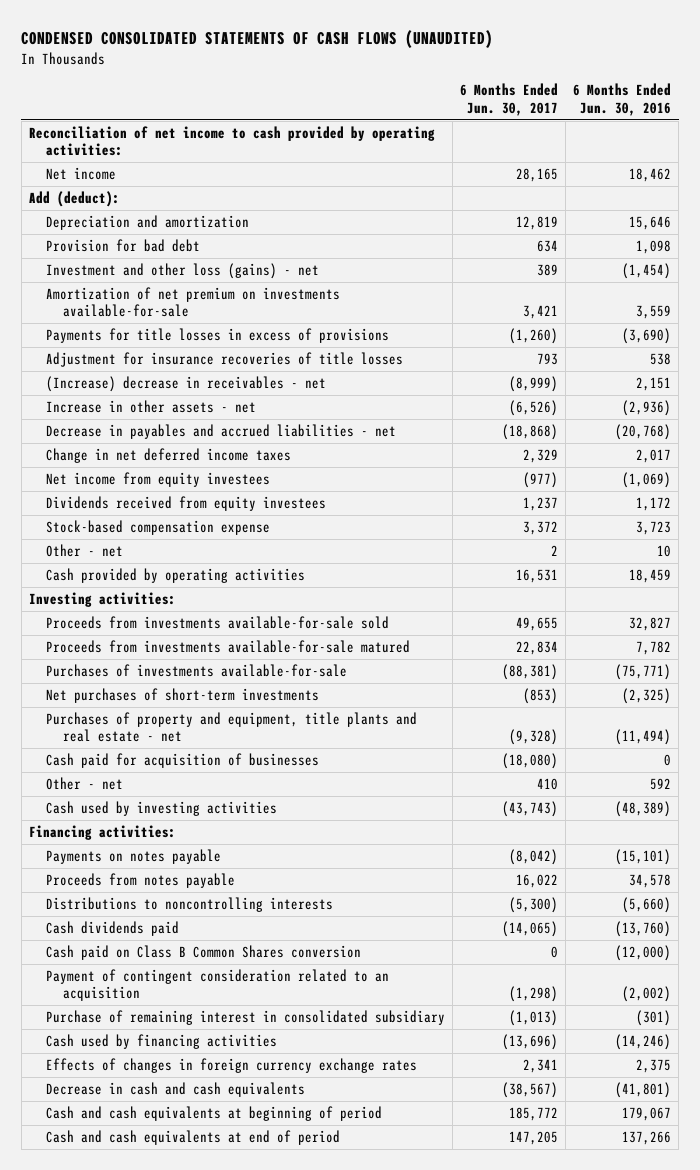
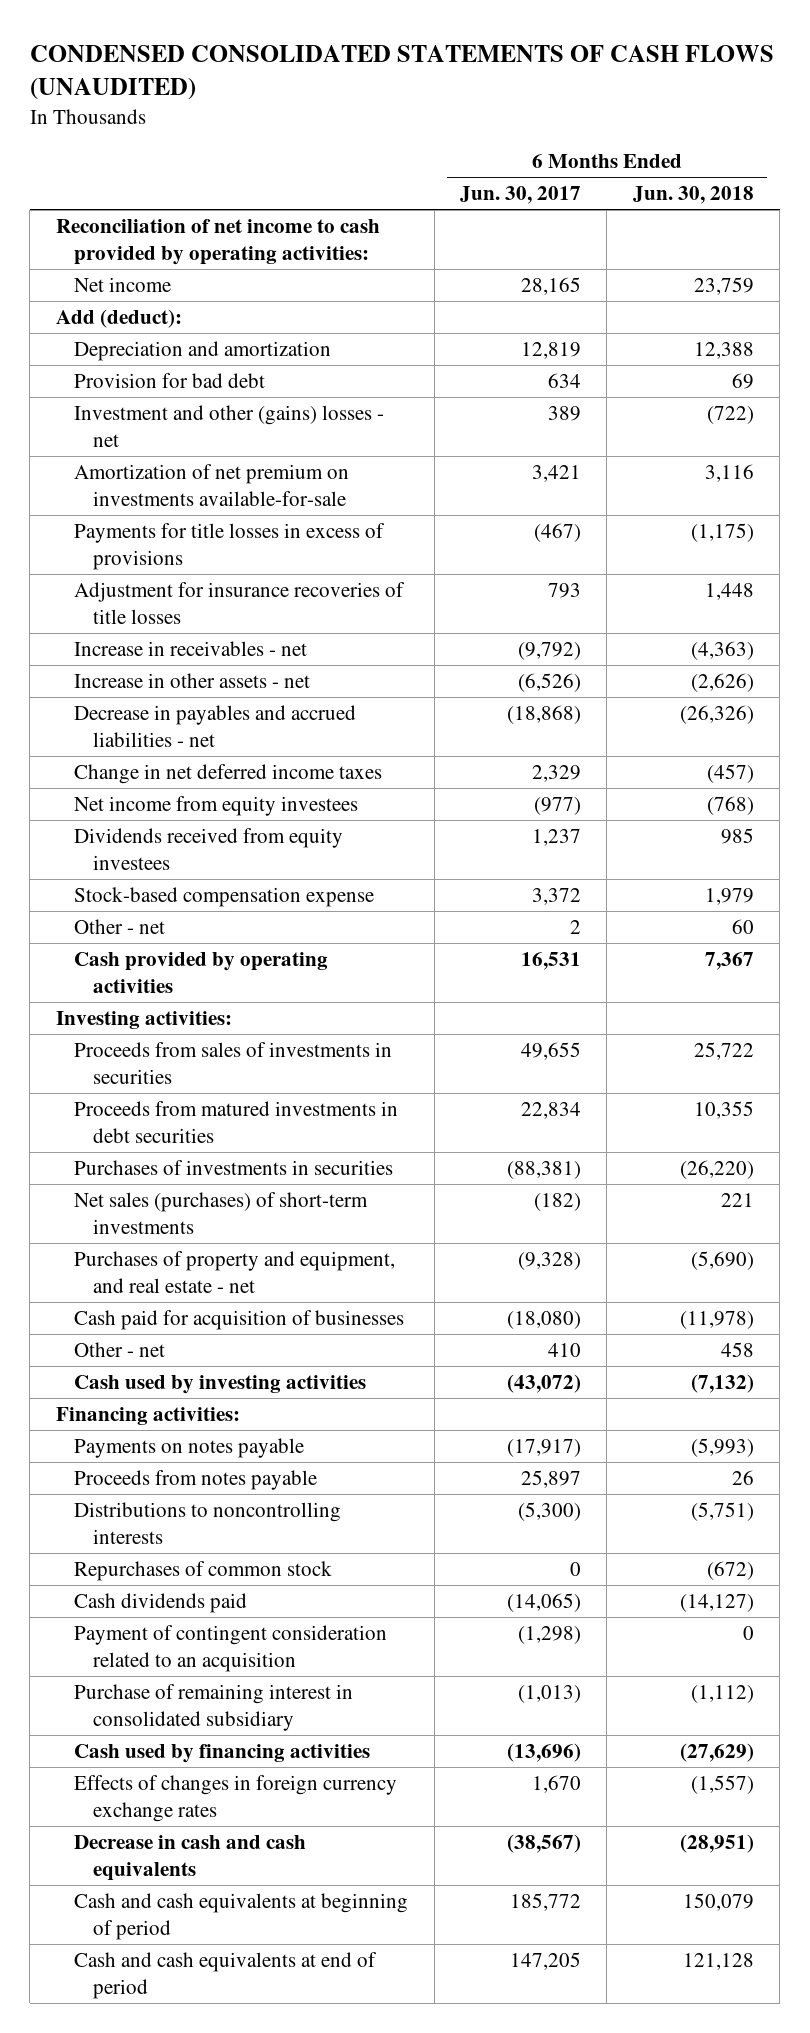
- | 6 Months Ended Jun. 30, 2017 | 6 Months Ended Jun. 30, 2016
+ | 6 Months Ended Jun. 30, 2017 | 6 Months Ended Jun. 30, 2018
- Investment and other loss (gains) - net | 389 | (1,454)
+ Investment and other (gains) losses - net | 389 | (722)
- Payments for title losses in excess of provisions | (1,260) | (3,690)
+ Payments for title losses in excess of provisions | (467) | (1,175)
- (Increase) decrease in receivables - net | (8,999) | 2,151
+ Increase in receivables - net | (9,792) | (4,363)
- Proceeds from investments available-for-sale sold | 49,655 | 32,827
- Proceeds from investments available-for-sale matured | 22,834 | 7,782
- Purchases of investments available-for-sale | (88,381) | (75,771)
- Net purchases of short-term investments | (853) | (2,325)
- Purchases of property and equipment, title plants and real estate - net | (9,328) | (11,494)
+ Proceeds from sales of investments in securities | 49,655 | 25,722
+ Proceeds from matured investments in debt securities | 22,834 | 10,355
+ Purchases of investments in securities | (88,381) | (26,220)
+ Net sales (purchases) of short-term investments | (182) | 221
+ Purchases of property and equipment, and real estate - net | (9,328) | (5,690)
- Cash used by investing activities | (43,743) | (48,389)
+ Cash used by investing activities | (43,072) | (7,132)
- Payments on notes payable | (8,042) | (15,101)
- Proceeds from notes payable | 16,022 | 34,578
+ Payments on notes payable | (17,917) | (5,993)
+ Proceeds from notes payable | 25,897 | 26
+ Repurchases of common stock | 0 | (672)
- Cash paid on Class B Common Shares conversion | 0 | (12,000)
- Effects of changes in foreign currency exchange rates | 2,341 | 2,375
+ Effects of changes in foreign currency exchange rates | 1,670 | (1,557)

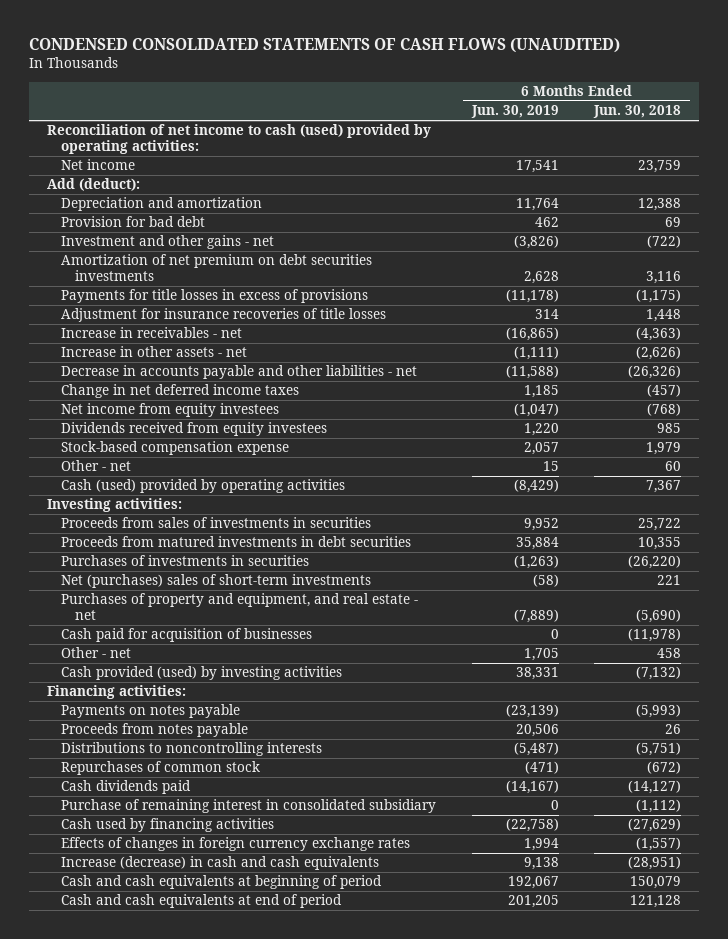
- | 6 Months Ended Jun. 30, 2017 | 6 Months Ended Jun. 30, 2018
+ | 6 Months Ended Jun. 30, 2019 | 6 Months Ended Jun. 30, 2018
- Reconciliation of net income to cash provided by operating activities:
+ Reconciliation of net income to cash (used) provided by operating activities:
- Investment and other (gains) losses - net | 389 | (722)
- Amortization of net premium on investments available-for-sale | 3,421 | 3,116
+ Investment and other gains - net | (3,826) | (722)
+ Amortization of net premium on debt securities investments | 2,628 | 3,116
- Decrease in payables and accrued liabilities - net | (18,868) | (26,326)
+ Decrease in accounts payable and other liabilities - net | (11,588) | (26,326)
- Cash provided by operating activities | 16,531 | 7,367
+ Cash (used) provided by operating activities | (8,429) | 7,367
- Net sales (purchases) of short-term investments | (182) | 221
+ Net (purchases) sales of short-term investments | (58) | 221
- Cash used by investing activities | (43,072) | (7,132)
+ Cash provided (used) by investing activities | 38,331 | (7,132)
- Payment of contingent consideration related to an acquisition | (1,298) | 0
- Decrease in cash and cash equivalents | (38,567) | (28,951)
+ Increase (decrease) in cash and cash equivalents | 9,138 | (28,951)

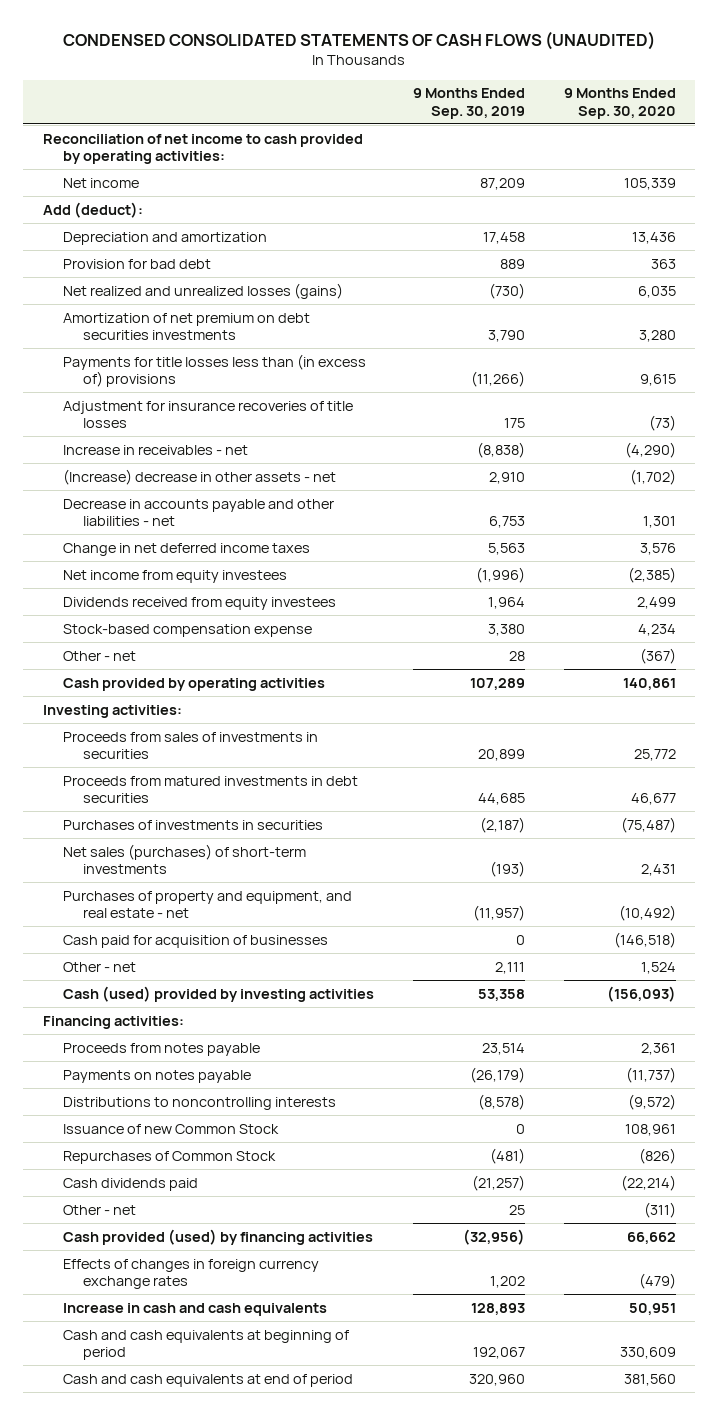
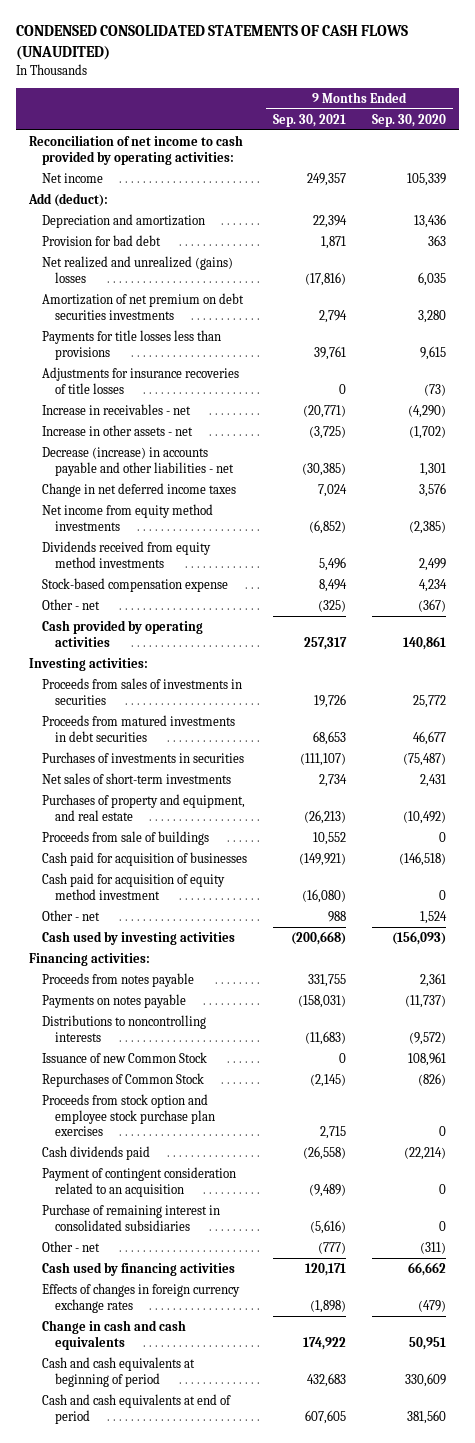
- | 9 Months Ended Sep. 30, 2019 | 9 Months Ended Sep. 30, 2020
+ | 9 Months Ended Sep. 30, 2021 | 9 Months Ended Sep. 30, 2020
- Net realized and unrealized losses (gains) | (730) | 6,035
+ Net realized and unrealized (gains) losses | (17,816) | 6,035
- Payments for title losses less than (in excess of) provisions | (11,266) | 9,615
- Adjustment for insurance recoveries of title losses | 175 | (73)
+ Payments for title losses less than provisions | 39,761 | 9,615
+ Adjustments for insurance recoveries of title losses | 0 | (73)
- (Increase) decrease in other assets - net | 2,910 | (1,702)
- Decrease in accounts payable and other liabilities - net | 6,753 | 1,301
+ Increase in other assets - net | (3,725) | (1,702)
+ Decrease (increase) in accounts payable and other liabilities - net | (30,385) | 1,301
- Net income from equity investees | (1,996) | (2,385)
- Dividends received from equity investees | 1,964 | 2,499
+ Net income from equity method investments | (6,852) | (2,385)
+ Dividends received from equity method investments | 5,496 | 2,499
- Net sales (purchases) of short-term investments | (193) | 2,431
- Purchases of property and equipment, and real estate - net | (11,957) | (10,492)
+ Net sales of short-term investments | 2,734 | 2,431
+ Purchases of property and equipment, and real estate | (26,213) | (10,492)
+ Proceeds from sale of buildings | 10,552 | 0
+ Cash paid for acquisition of equity method investment | (16,080) | 0
- Cash (used) provided by investing activities | 53,358 | (156,093)
+ Cash used by investing activities | (200,668) | (156,093)
+ Proceeds from stock option and employee stock purchase plan exercises | 2,715 | 0
+ Payment of contingent consideration related to an acquisition | (9,489) | 0
+ Purchase of remaining interest in consolidated subsidiaries | (5,616) | 0
- Cash provided (used) by financing activities | (32,956) | 66,662
+ Cash used by financing activities | 120,171 | 66,662
- Increase in cash and cash equivalents | 128,893 | 50,951
+ Change in cash and cash equivalents | 174,922 | 50,951

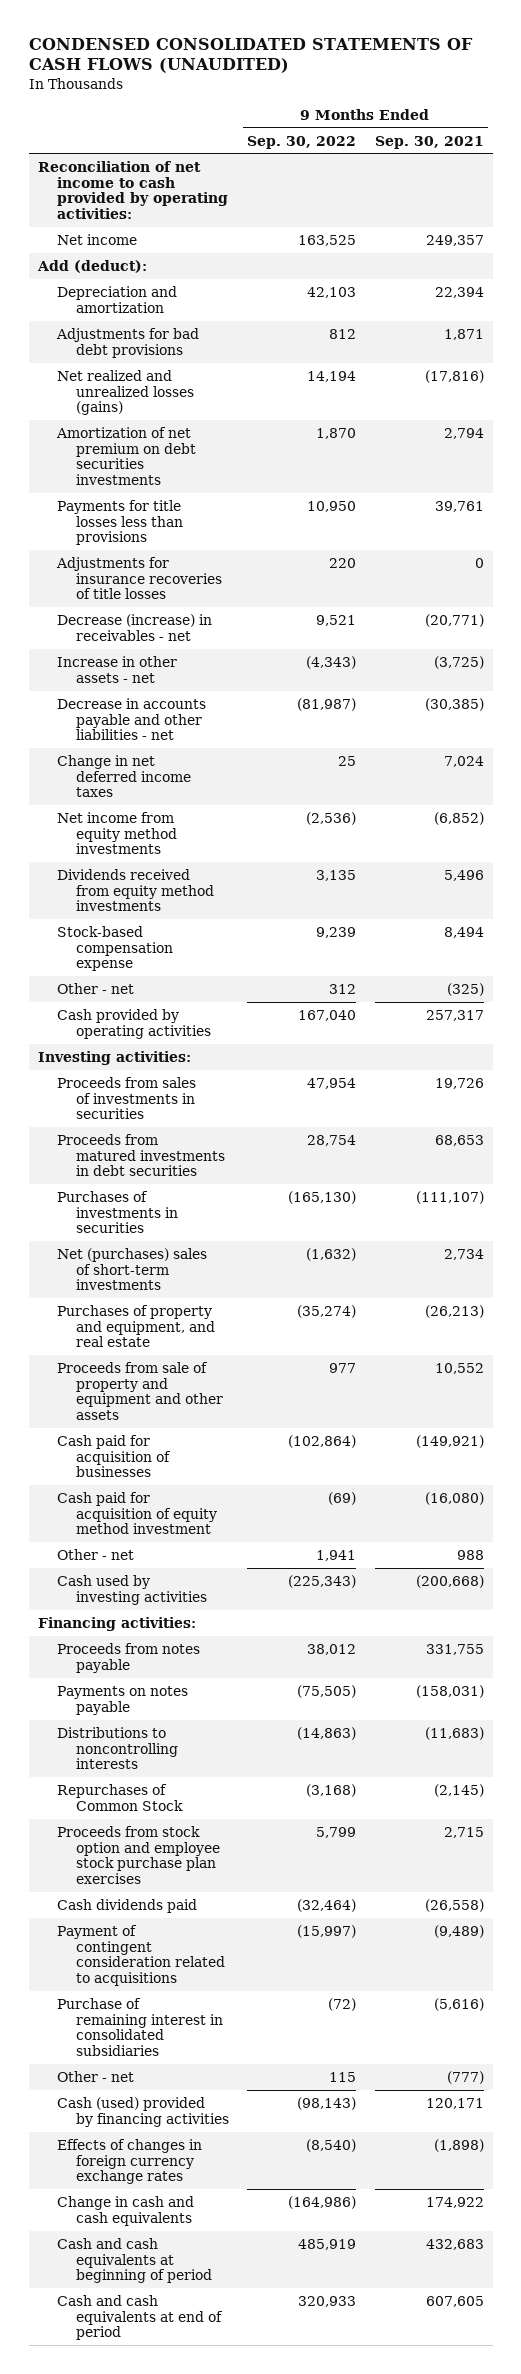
- | 9 Months Ended Sep. 30, 2021 | 9 Months Ended Sep. 30, 2020
+ | 9 Months Ended Sep. 30, 2022 | 9 Months Ended Sep. 30, 2021
- Provision for bad debt | 1,871 | 363
- Net realized and unrealized (gains) losses | (17,816) | 6,035
+ Adjustments for bad debt provisions | 812 | 1,871
+ Net realized and unrealized losses (gains) | 14,194 | (17,816)
- Increase in receivables - net | (20,771) | (4,290)
+ Decrease (increase) in receivables - net | 9,521 | (20,771)
- Decrease (increase) in accounts payable and other liabilities - net | (30,385) | 1,301
+ Decrease in accounts payable and other liabilities - net | (81,987) | (30,385)
- Net sales of short-term investments | 2,734 | 2,431
+ Net (purchases) sales of short-term investments | (1,632) | 2,734
- Proceeds from sale of buildings | 10,552 | 0
+ Proceeds from sale of property and equipment and other assets | 977 | 10,552
- Issuance of new Common Stock | 0 | 108,961
- Payment of contingent consideration related to an acquisition | (9,489) | 0
+ Payment of contingent consideration related to acquisitions | (15,997) | (9,489)
- Cash used by financing activities | 120,171 | 66,662
+ Cash (used) provided by financing activities | (98,143) | 120,171

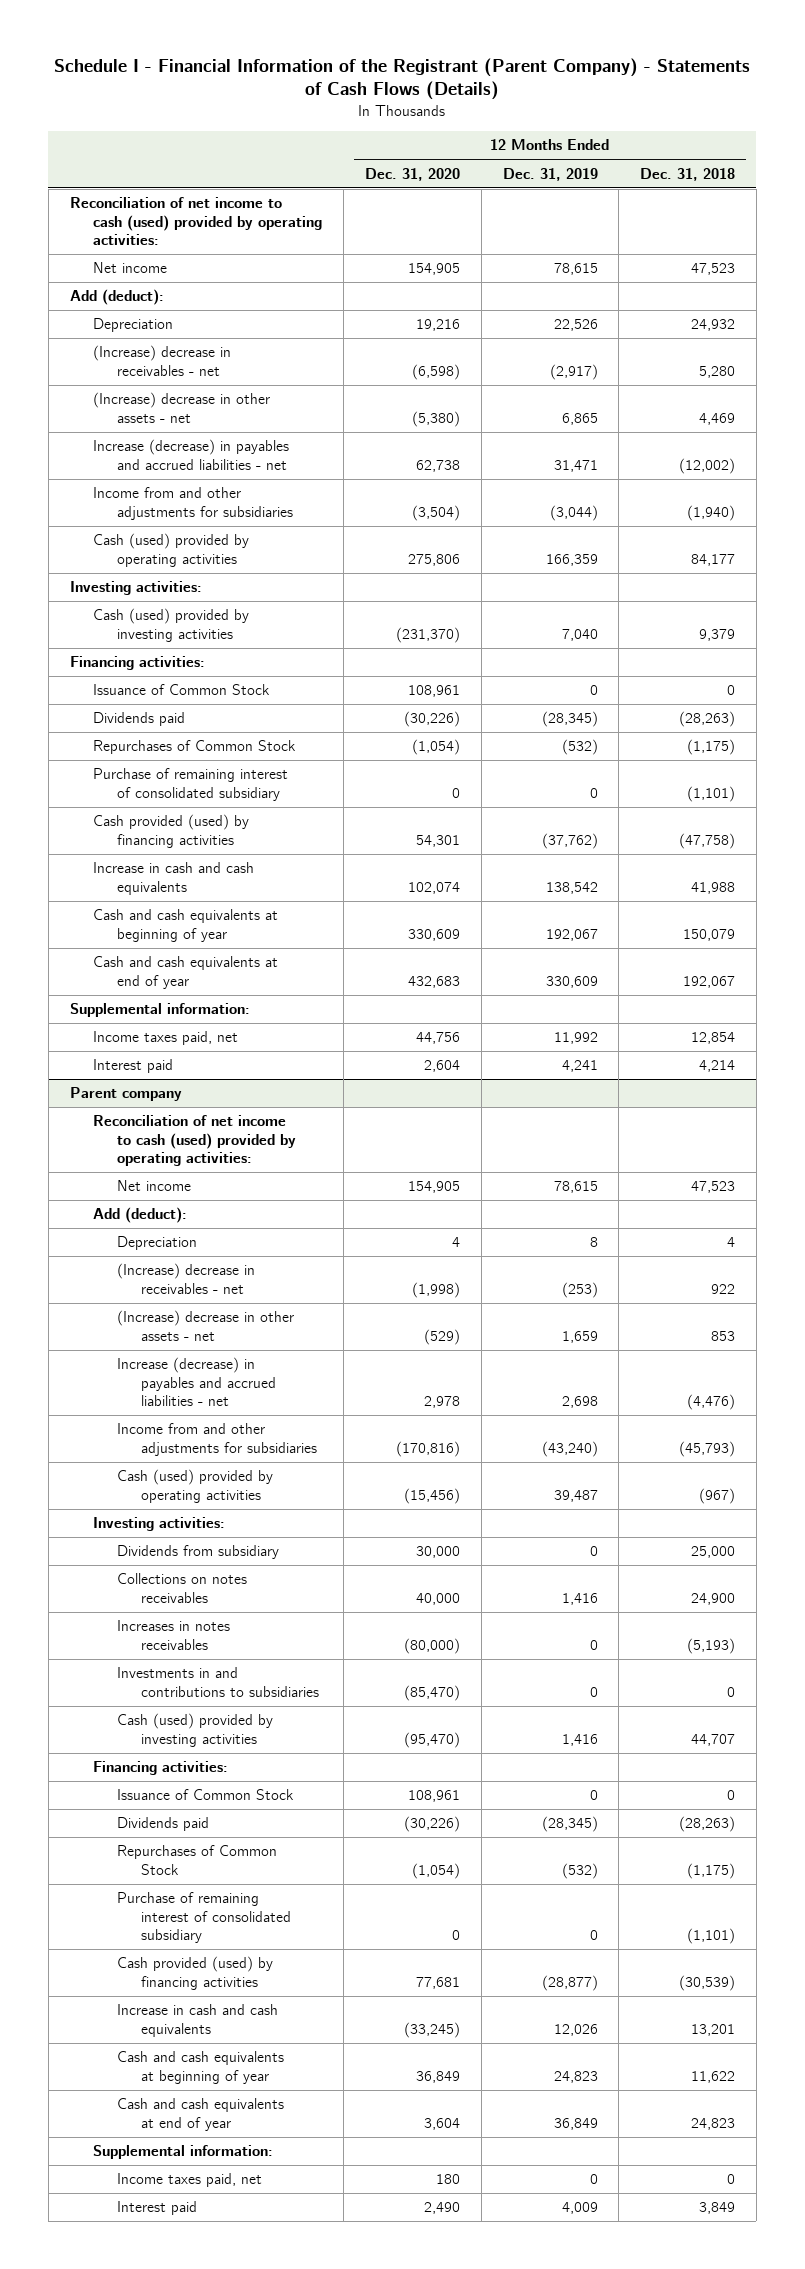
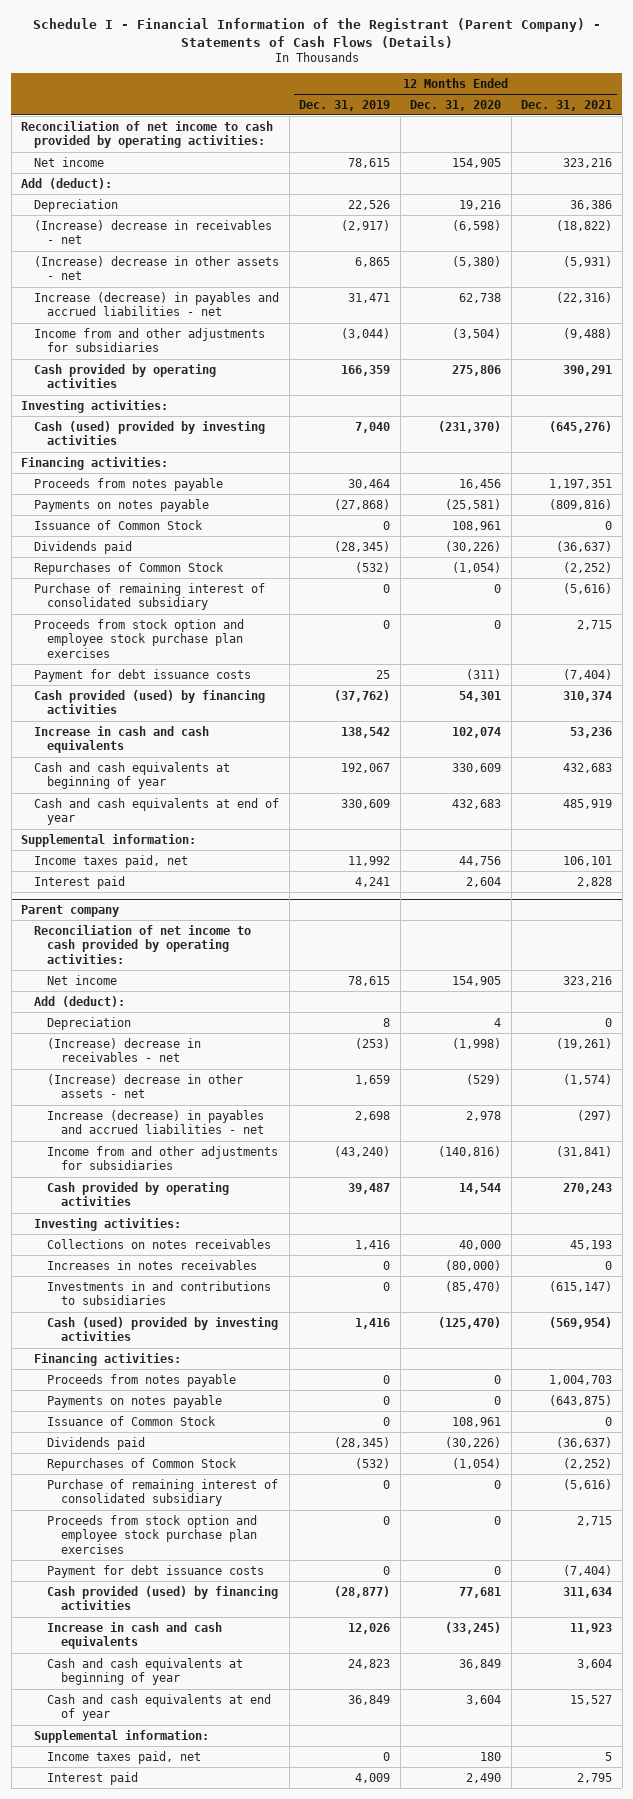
- | 12 Months Ended Dec. 31, 2020 | 12 Months Ended Dec. 31, 2019 | 12 Months Ended Dec. 31, 2018
+ | 12 Months Ended Dec. 31, 2019 | 12 Months Ended Dec. 31, 2020 | 12 Months Ended Dec. 31, 2021
- Reconciliation of net income to cash (used) provided by operating activities:
+ Reconciliation of net income to cash provided by operating activities:
- Cash (used) provided by operating activities | 275,806 | 166,359 | 84,177
+ Cash provided by operating activities | 166,359 | 275,806 | 390,291
+ Proceeds from notes payable | 30,464 | 16,456 | 1,197,351
+ Payments on notes payable | (27,868) | (25,581) | (809,816)
+ Proceeds from stock option and employee stock purchase plan exercises | 0 | 0 | 2,715
+ Payment for debt issuance costs | 25 | (311) | (7,404)
@ Parent company
- Reconciliation of net income to cash (used) provided by operating activities:
+ Reconciliation of net income to cash provided by operating activities:
- Income from and other adjustments for subsidiaries | (170,816) | (43,240) | (45,793)
- Cash (used) provided by operating activities | (15,456) | 39,487 | (967)
+ Income from and other adjustments for subsidiaries | (43,240) | (140,816) | (31,841)
+ Cash provided by operating activities | 39,487 | 14,544 | 270,243
- Dividends from subsidiary | 30,000 | 0 | 25,000
- Cash (used) provided by investing activities | (95,470) | 1,416 | 44,707
+ Cash (used) provided by investing activities | 1,416 | (125,470) | (569,954)
+ Proceeds from notes payable | 0 | 0 | 1,004,703
+ Payments on notes payable | 0 | 0 | (643,875)
+ Proceeds from stock option and employee stock purchase plan exercises | 0 | 0 | 2,715
+ Payment for debt issuance costs | 0 | 0 | (7,404)

